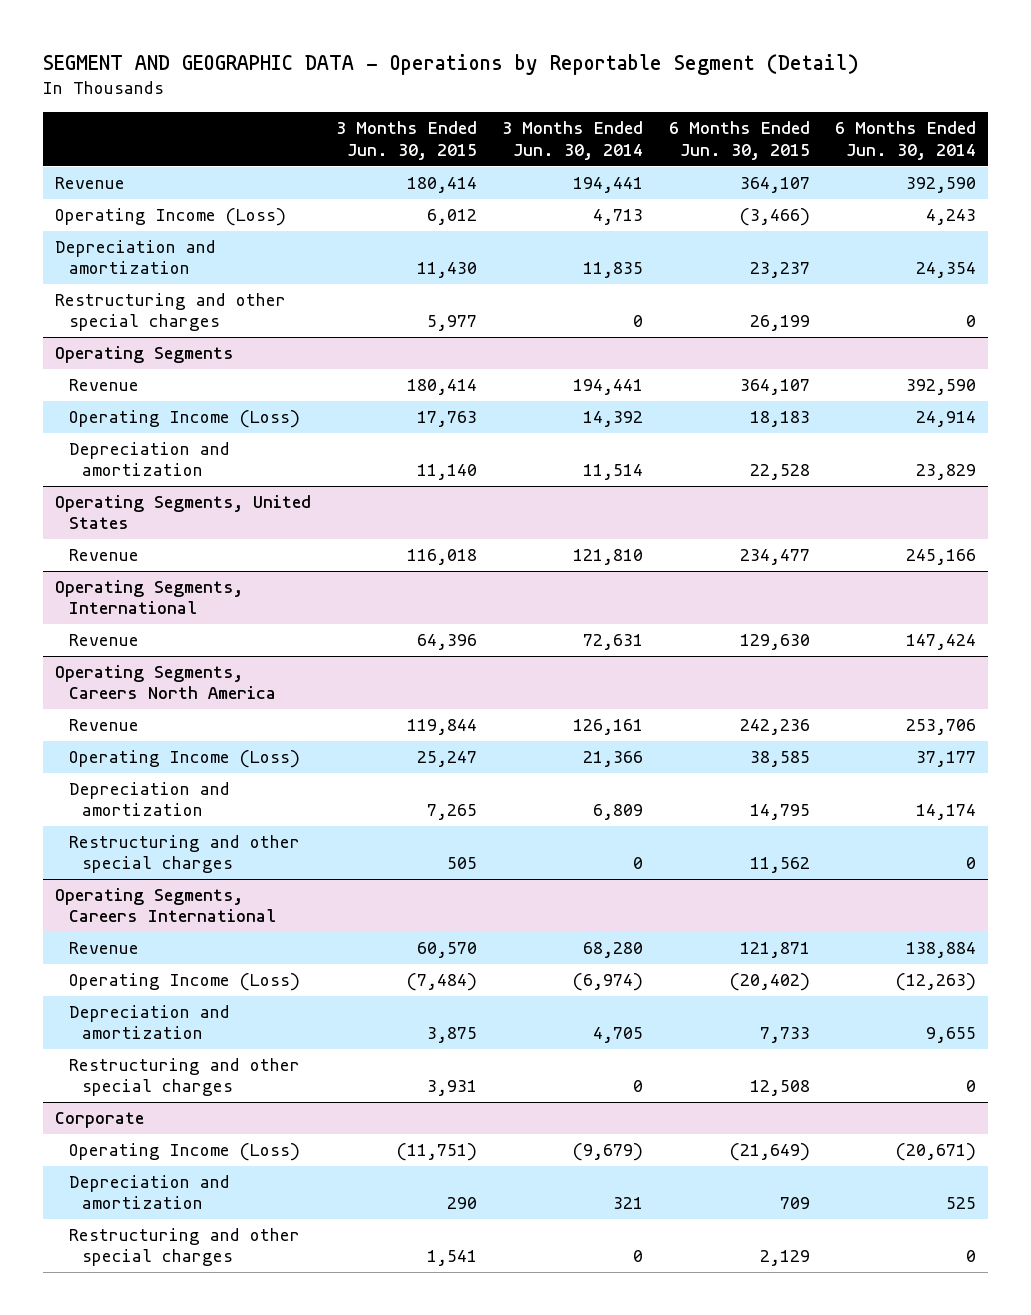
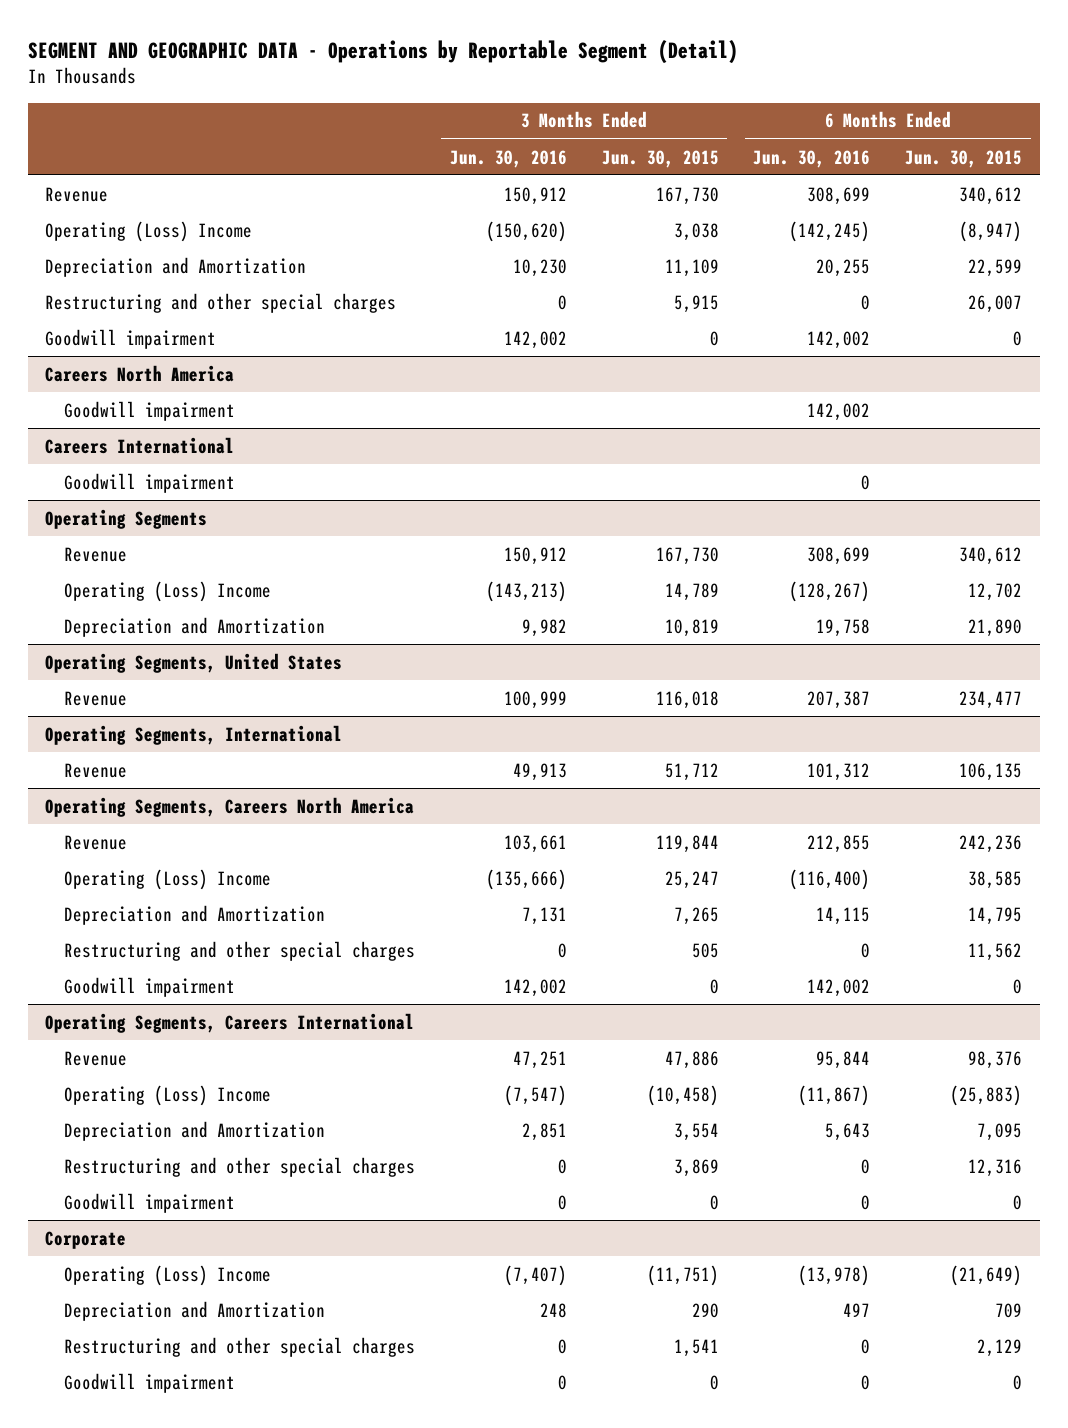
- | 3 Months Ended Jun. 30, 2015 | 3 Months Ended Jun. 30, 2014 | 6 Months Ended Jun. 30, 2015 | 6 Months Ended Jun. 30, 2014
+ | 3 Months Ended Jun. 30, 2016 | 3 Months Ended Jun. 30, 2015 | 6 Months Ended Jun. 30, 2016 | 6 Months Ended Jun. 30, 2015
- Revenue | 180,414 | 194,441 | 364,107 | 392,590
- Operating Income (Loss) | 6,012 | 4,713 | (3,466) | 4,243
- Depreciation and amortization | 11,430 | 11,835 | 23,237 | 24,354
- Restructuring and other special charges | 5,977 | 0 | 26,199 | 0
+ Revenue | 150,912 | 167,730 | 308,699 | 340,612
+ Operating (Loss) Income | (150,620) | 3,038 | (142,245) | (8,947)
+ Depreciation and Amortization | 10,230 | 11,109 | 20,255 | 22,599
+ Restructuring and other special charges | 0 | 5,915 | 0 | 26,007
+ Goodwill impairment | 142,002 | 0 | 142,002 | 0
+ Careers North America
+ Goodwill impairment | | | 142,002 |
+ Careers International
+ Goodwill impairment | | | 0 |
@ Operating Segments
- Revenue | 180,414 | 194,441 | 364,107 | 392,590
- Operating Income (Loss) | 17,763 | 14,392 | 18,183 | 24,914
- Depreciation and amortization | 11,140 | 11,514 | 22,528 | 23,829
+ Revenue | 150,912 | 167,730 | 308,699 | 340,612
+ Operating (Loss) Income | (143,213) | 14,789 | (128,267) | 12,702
+ Depreciation and Amortization | 9,982 | 10,819 | 19,758 | 21,890
@ Operating Segments, International
- Revenue | 64,396 | 72,631 | 129,630 | 147,424
+ Revenue | 49,913 | 51,712 | 101,312 | 106,135
@ Operating Segments, Careers North America
- Operating Income (Loss) | 25,247 | 21,366 | 38,585 | 37,177
- Depreciation and amortization | 7,265 | 6,809 | 14,795 | 14,174
+ Operating (Loss) Income | (135,666) | 25,247 | (116,400) | 38,585
+ Depreciation and Amortization | 7,131 | 7,265 | 14,115 | 14,795
+ Goodwill impairment | 142,002 | 0 | 142,002 | 0
@ Operating Segments, Careers International
- Revenue | 60,570 | 68,280 | 121,871 | 138,884
- Operating Income (Loss) | (7,484) | (6,974) | (20,402) | (12,263)
- Depreciation and amortization | 3,875 | 4,705 | 7,733 | 9,655
- Restructuring and other special charges | 3,931 | 0 | 12,508 | 0
+ Revenue | 47,251 | 47,886 | 95,844 | 98,376
+ Operating (Loss) Income | (7,547) | (10,458) | (11,867) | (25,883)
+ Depreciation and Amortization | 2,851 | 3,554 | 5,643 | 7,095
+ Restructuring and other special charges | 0 | 3,869 | 0 | 12,316
+ Goodwill impairment | 0 | 0 | 0 | 0
@ Corporate
- Operating Income (Loss) | (11,751) | (9,679) | (21,649) | (20,671)
- Depreciation and amortization | 290 | 321 | 709 | 525
+ Operating (Loss) Income | (7,407) | (11,751) | (13,978) | (21,649)
+ Depreciation and Amortization | 248 | 290 | 497 | 709
+ Goodwill impairment | 0 | 0 | 0 | 0

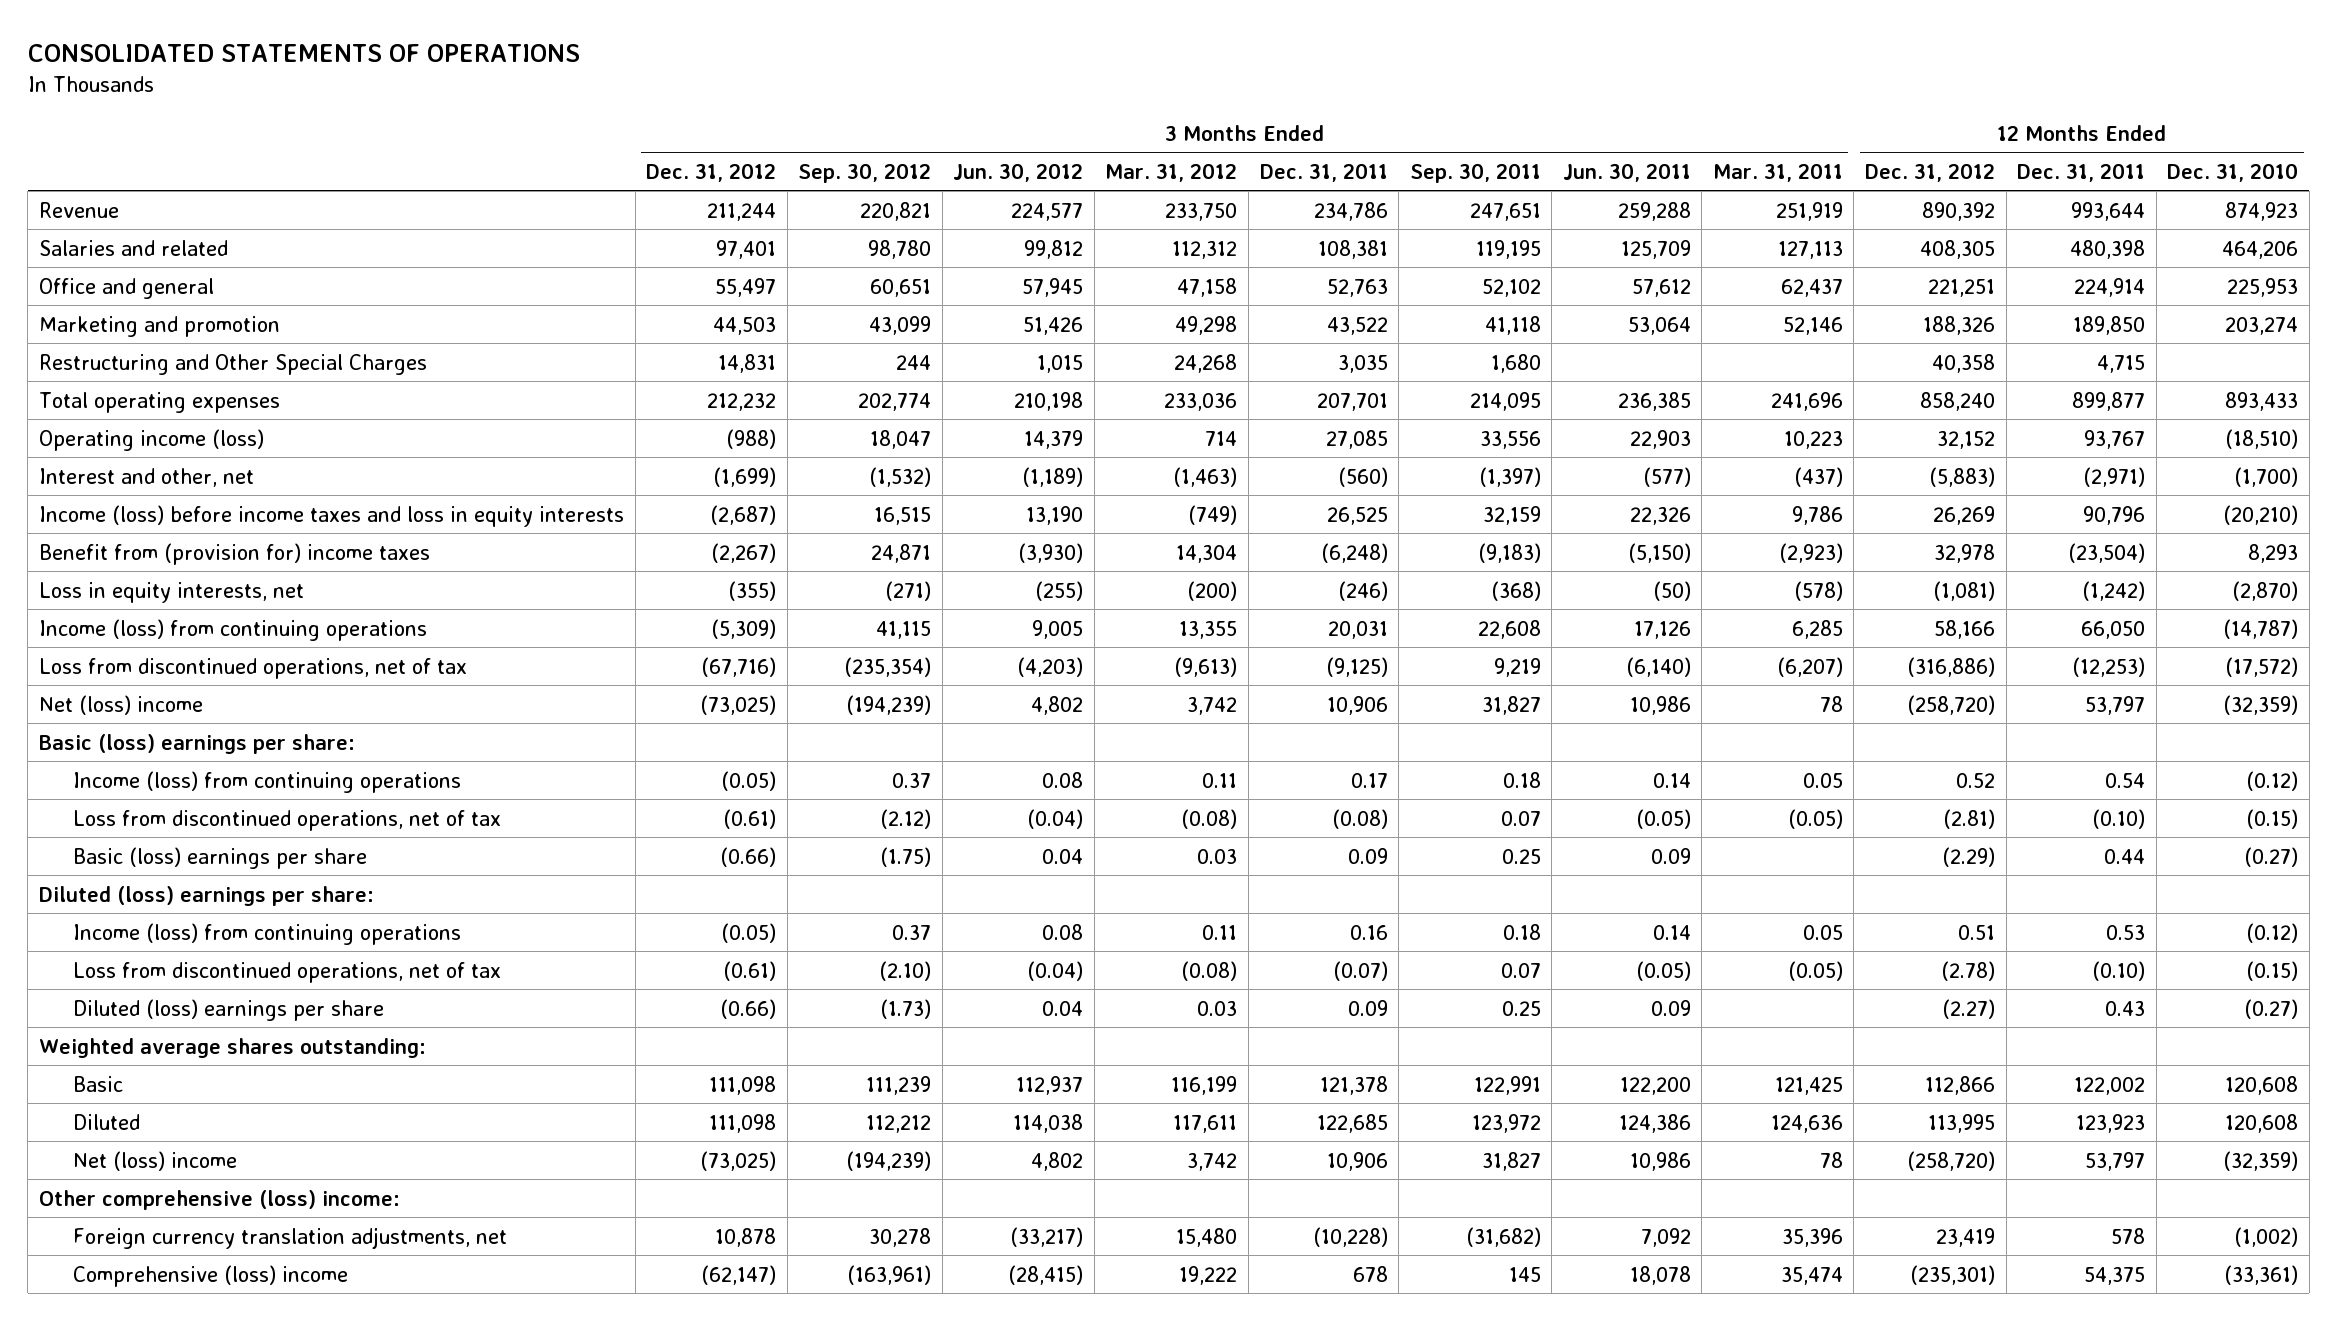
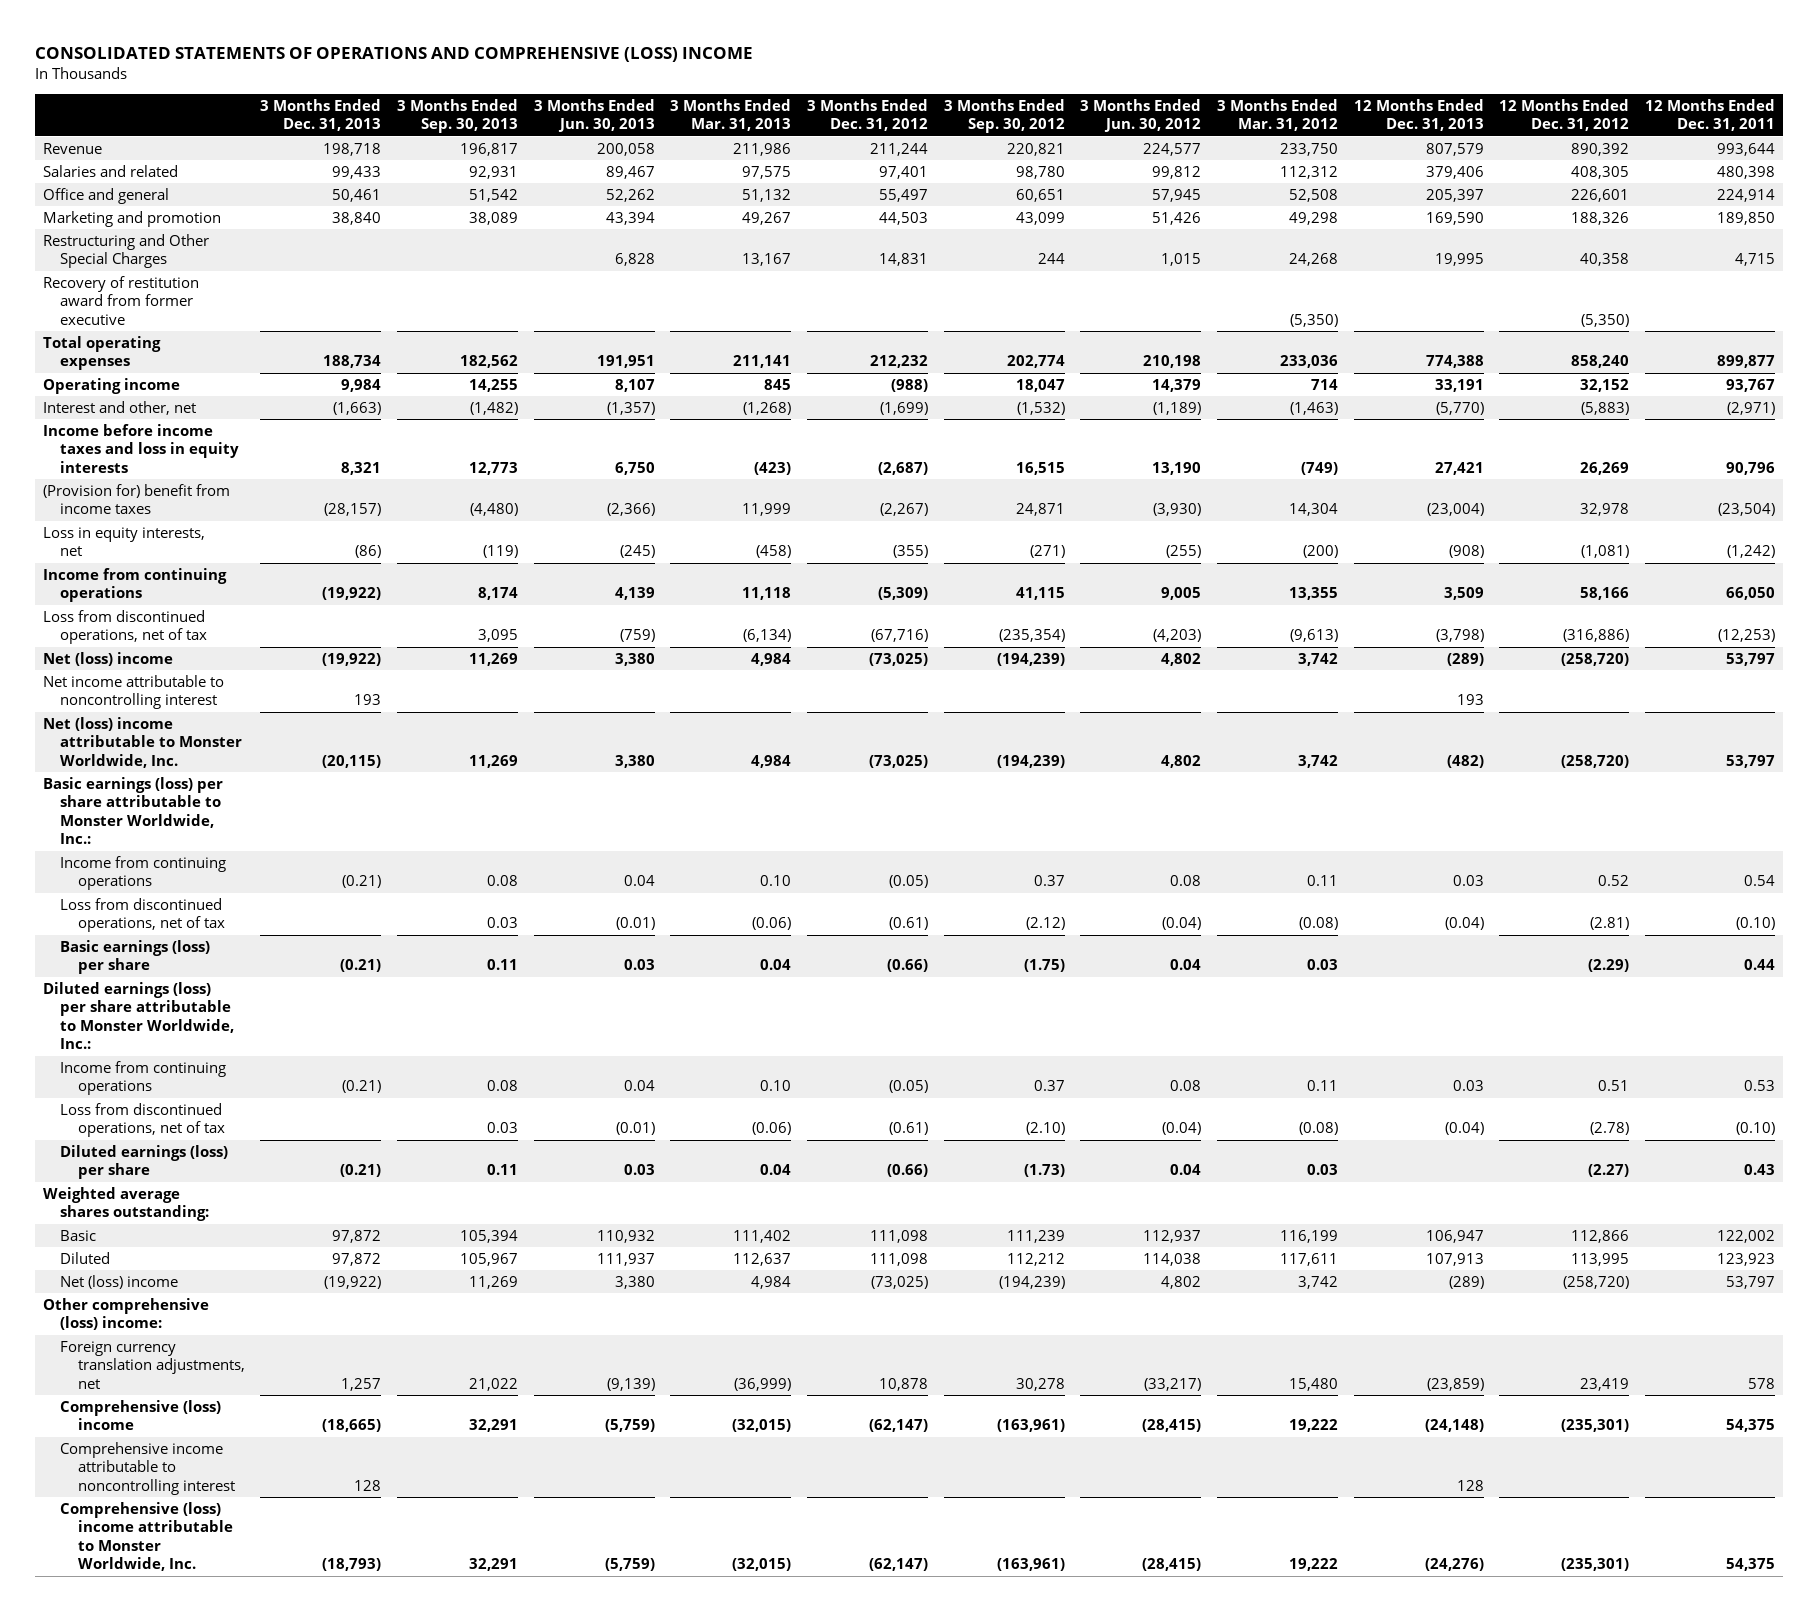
- CONSOLIDATED STATEMENTS OF OPERATIONS
+ CONSOLIDATED STATEMENTS OF OPERATIONS AND COMPREHENSIVE (LOSS) INCOME
- | 3 Months Ended Dec. 31, 2012 | 3 Months Ended Sep. 30, 2012 | 3 Months Ended Jun. 30, 2012 | 3 Months Ended Mar. 31, 2012 | 3 Months Ended Dec. 31, 2011 | 3 Months Ended Sep. 30, 2011 | 3 Months Ended Jun. 30, 2011 | 3 Months Ended Mar. 31, 2011 | 12 Months Ended Dec. 31, 2012 | 12 Months Ended Dec. 31, 2011 | 12 Months Ended Dec. 31, 2010
+ | 3 Months Ended Dec. 31, 2013 | 3 Months Ended Sep. 30, 2013 | 3 Months Ended Jun. 30, 2013 | 3 Months Ended Mar. 31, 2013 | 3 Months Ended Dec. 31, 2012 | 3 Months Ended Sep. 30, 2012 | 3 Months Ended Jun. 30, 2012 | 3 Months Ended Mar. 31, 2012 | 12 Months Ended Dec. 31, 2013 | 12 Months Ended Dec. 31, 2012 | 12 Months Ended Dec. 31, 2011
- Office and general | 55,497 | 60,651 | 57,945 | 47,158 | 52,763 | 52,102 | 57,612 | 62,437 | 221,251 | 224,914 | 225,953
+ Office and general | 50,461 | 51,542 | 52,262 | 51,132 | 55,497 | 60,651 | 57,945 | 52,508 | 205,397 | 226,601 | 224,914
+ Recovery of restitution award from former executive | | | | | | | | (5,350) | | (5,350) |
- Operating income (loss) | (988) | 18,047 | 14,379 | 714 | 27,085 | 33,556 | 22,903 | 10,223 | 32,152 | 93,767 | (18,510)
+ Operating income | 9,984 | 14,255 | 8,107 | 845 | (988) | 18,047 | 14,379 | 714 | 33,191 | 32,152 | 93,767
- Income (loss) before income taxes and loss in equity interests | (2,687) | 16,515 | 13,190 | (749) | 26,525 | 32,159 | 22,326 | 9,786 | 26,269 | 90,796 | (20,210)
- Benefit from (provision for) income taxes | (2,267) | 24,871 | (3,930) | 14,304 | (6,248) | (9,183) | (5,150) | (2,923) | 32,978 | (23,504) | 8,293
+ Income before income taxes and loss in equity interests | 8,321 | 12,773 | 6,750 | (423) | (2,687) | 16,515 | 13,190 | (749) | 27,421 | 26,269 | 90,796
+ (Provision for) benefit from income taxes | (28,157) | (4,480) | (2,366) | 11,999 | (2,267) | 24,871 | (3,930) | 14,304 | (23,004) | 32,978 | (23,504)
- Income (loss) from continuing operations | (5,309) | 41,115 | 9,005 | 13,355 | 20,031 | 22,608 | 17,126 | 6,285 | 58,166 | 66,050 | (14,787)
+ Income from continuing operations | (19,922) | 8,174 | 4,139 | 11,118 | (5,309) | 41,115 | 9,005 | 13,355 | 3,509 | 58,166 | 66,050
- Basic (loss) earnings per share:
- Income (loss) from continuing operations | (0.05) | 0.37 | 0.08 | 0.11 | 0.17 | 0.18 | 0.14 | 0.05 | 0.52 | 0.54 | (0.12)
+ Net income attributable to noncontrolling interest | 193 | | | | | | | | 193 | |
+ Net (loss) income attributable to Monster Worldwide, Inc. | (20,115) | 11,269 | 3,380 | 4,984 | (73,025) | (194,239) | 4,802 | 3,742 | (482) | (258,720) | 53,797
+ Basic earnings (loss) per share attributable to Monster Worldwide, Inc.:
+ Income from continuing operations | (0.21) | 0.08 | 0.04 | 0.10 | (0.05) | 0.37 | 0.08 | 0.11 | 0.03 | 0.52 | 0.54
- Basic (loss) earnings per share | (0.66) | (1.75) | 0.04 | 0.03 | 0.09 | 0.25 | 0.09 | | (2.29) | 0.44 | (0.27)
- Diluted (loss) earnings per share:
- Income (loss) from continuing operations | (0.05) | 0.37 | 0.08 | 0.11 | 0.16 | 0.18 | 0.14 | 0.05 | 0.51 | 0.53 | (0.12)
+ Basic earnings (loss) per share | (0.21) | 0.11 | 0.03 | 0.04 | (0.66) | (1.75) | 0.04 | 0.03 | | (2.29) | 0.44
+ Diluted earnings (loss) per share attributable to Monster Worldwide, Inc.:
+ Income from continuing operations | (0.21) | 0.08 | 0.04 | 0.10 | (0.05) | 0.37 | 0.08 | 0.11 | 0.03 | 0.51 | 0.53
- Diluted (loss) earnings per share | (0.66) | (1.73) | 0.04 | 0.03 | 0.09 | 0.25 | 0.09 | | (2.27) | 0.43 | (0.27)
+ Diluted earnings (loss) per share | (0.21) | 0.11 | 0.03 | 0.04 | (0.66) | (1.73) | 0.04 | 0.03 | | (2.27) | 0.43
+ Comprehensive income attributable to noncontrolling interest | 128 | | | | | | | | 128 | |
+ Comprehensive (loss) income attributable to Monster Worldwide, Inc. | (18,793) | 32,291 | (5,759) | (32,015) | (62,147) | (163,961) | (28,415) | 19,222 | (24,276) | (235,301) | 54,375

